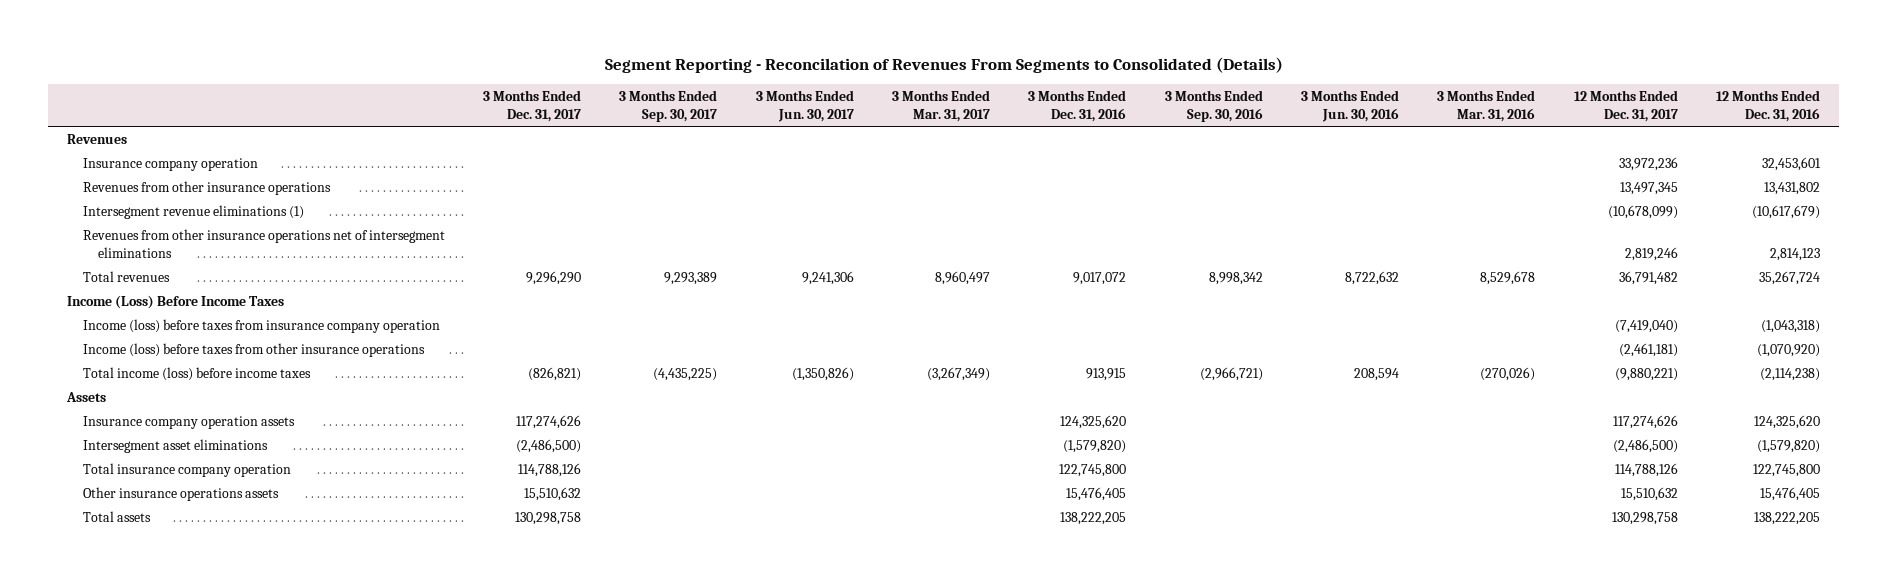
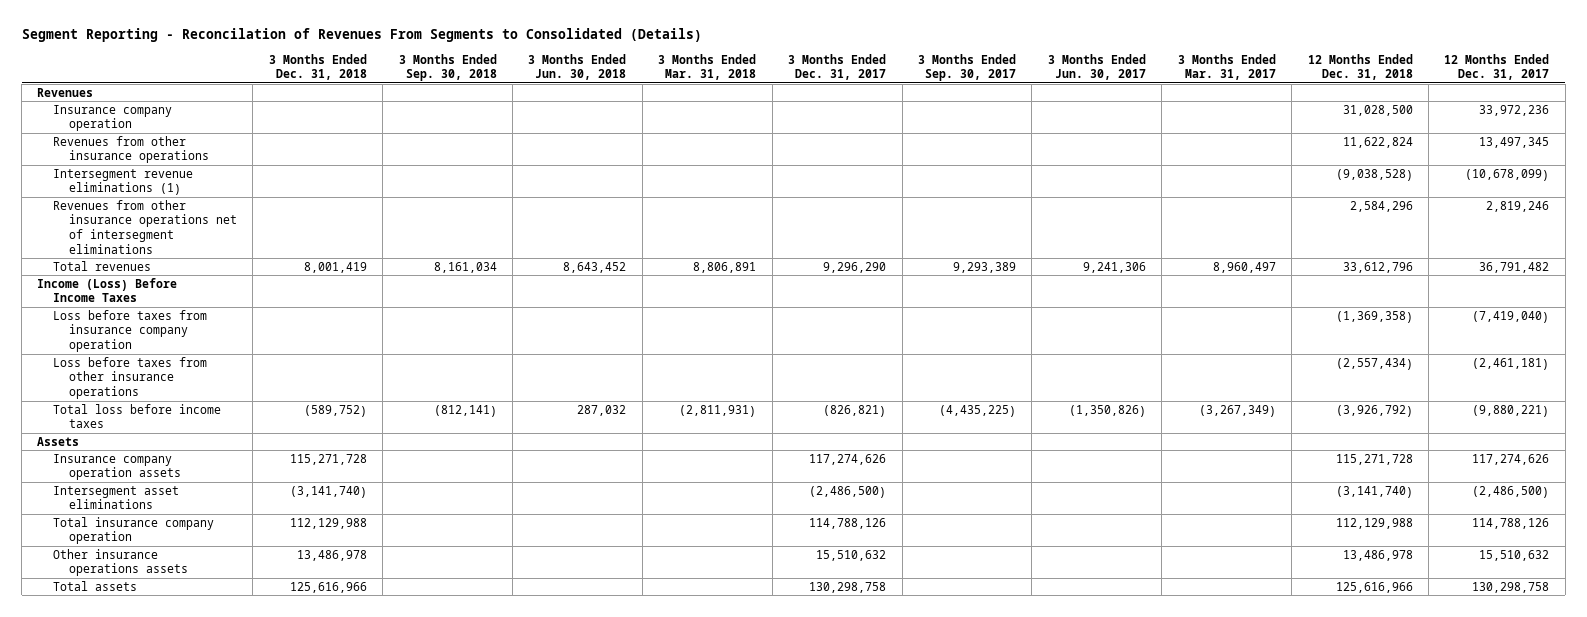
- | 3 Months Ended Dec. 31, 2017 | 3 Months Ended Sep. 30, 2017 | 3 Months Ended Jun. 30, 2017 | 3 Months Ended Mar. 31, 2017 | 3 Months Ended Dec. 31, 2016 | 3 Months Ended Sep. 30, 2016 | 3 Months Ended Jun. 30, 2016 | 3 Months Ended Mar. 31, 2016 | 12 Months Ended Dec. 31, 2017 | 12 Months Ended Dec. 31, 2016
+ | 3 Months Ended Dec. 31, 2018 | 3 Months Ended Sep. 30, 2018 | 3 Months Ended Jun. 30, 2018 | 3 Months Ended Mar. 31, 2018 | 3 Months Ended Dec. 31, 2017 | 3 Months Ended Sep. 30, 2017 | 3 Months Ended Jun. 30, 2017 | 3 Months Ended Mar. 31, 2017 | 12 Months Ended Dec. 31, 2018 | 12 Months Ended Dec. 31, 2017
- Income (loss) before taxes from insurance company operation | | | | | | | | | (7,419,040) | (1,043,318)
- Income (loss) before taxes from other insurance operations | | | | | | | | | (2,461,181) | (1,070,920)
- Total income (loss) before income taxes | (826,821) | (4,435,225) | (1,350,826) | (3,267,349) | 913,915 | (2,966,721) | 208,594 | (270,026) | (9,880,221) | (2,114,238)
+ Loss before taxes from insurance company operation | | | | | | | | | (1,369,358) | (7,419,040)
+ Loss before taxes from other insurance operations | | | | | | | | | (2,557,434) | (2,461,181)
+ Total loss before income taxes | (589,752) | (812,141) | 287,032 | (2,811,931) | (826,821) | (4,435,225) | (1,350,826) | (3,267,349) | (3,926,792) | (9,880,221)

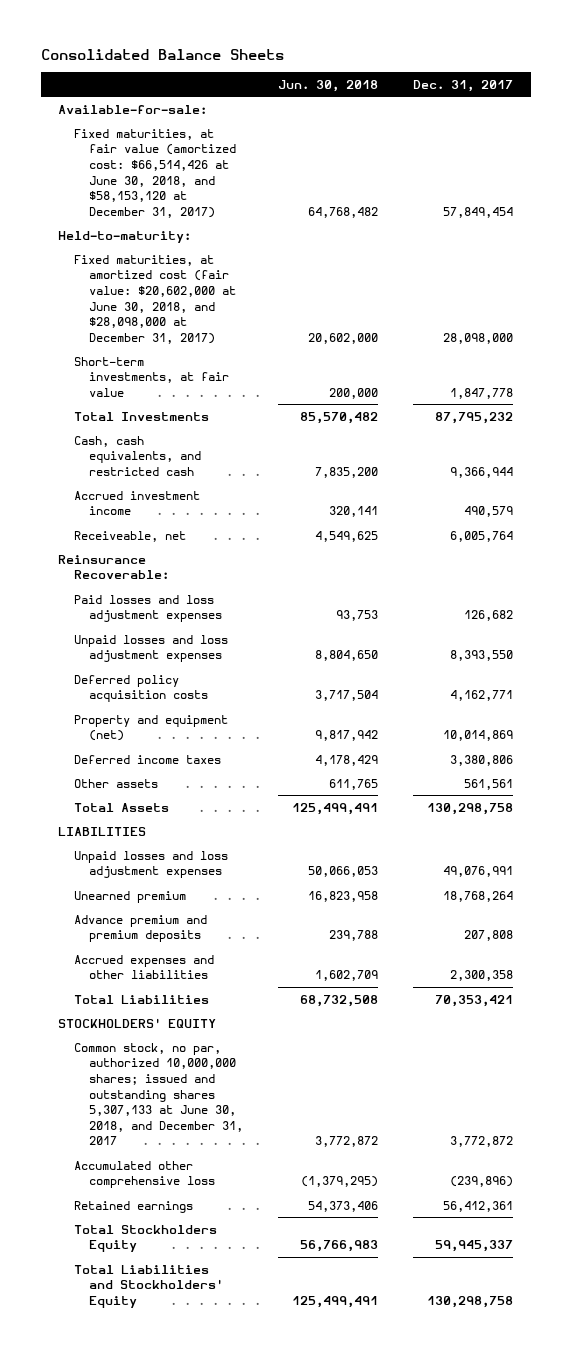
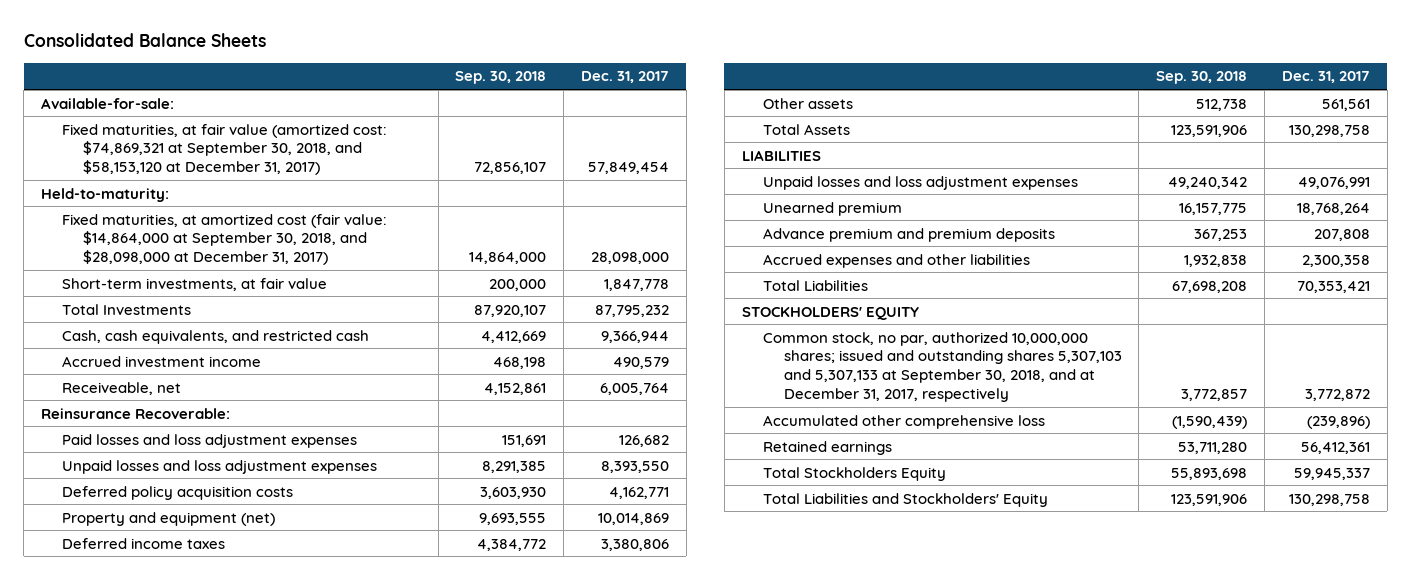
- | Jun. 30, 2018 | Dec. 31, 2017
+ | Sep. 30, 2018 | Dec. 31, 2017
- Fixed maturities, at fair value (amortized cost: $66,514,426 at June 30, 2018, and $58,153,120 at December 31, 2017) | 64,768,482 | 57,849,454
+ Fixed maturities, at fair value (amortized cost: $74,869,321 at September 30, 2018, and $58,153,120 at December 31, 2017) | 72,856,107 | 57,849,454
- Fixed maturities, at amortized cost (fair value: $20,602,000 at June 30, 2018, and $28,098,000 at December 31, 2017) | 20,602,000 | 28,098,000
+ Fixed maturities, at amortized cost (fair value: $14,864,000 at September 30, 2018, and $28,098,000 at December 31, 2017) | 14,864,000 | 28,098,000
- Common stock, no par, authorized 10,000,000 shares; issued and outstanding shares 5,307,133 at June 30, 2018, and December 31, 2017 | 3,772,872 | 3,772,872
+ Common stock, no par, authorized 10,000,000 shares; issued and outstanding shares 5,307,103 and 5,307,133 at September 30, 2018, and at December 31, 2017, respectively | 3,772,857 | 3,772,872

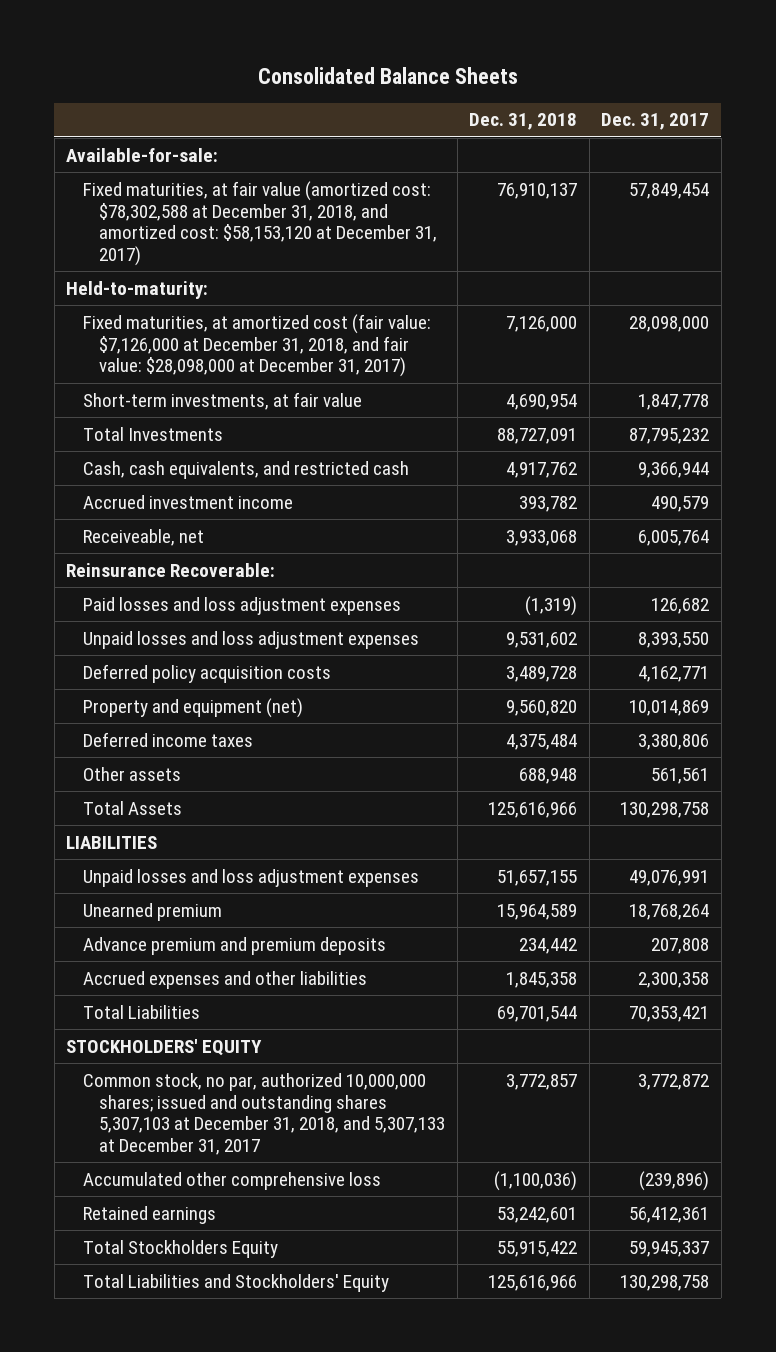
- | Sep. 30, 2018 | Dec. 31, 2017
+ | Dec. 31, 2018 | Dec. 31, 2017
- Fixed maturities, at fair value (amortized cost: $74,869,321 at September 30, 2018, and $58,153,120 at December 31, 2017) | 72,856,107 | 57,849,454
+ Fixed maturities, at fair value (amortized cost: $78,302,588 at December 31, 2018, and amortized cost: $58,153,120 at December 31, 2017) | 76,910,137 | 57,849,454
- Fixed maturities, at amortized cost (fair value: $14,864,000 at September 30, 2018, and $28,098,000 at December 31, 2017) | 14,864,000 | 28,098,000
+ Fixed maturities, at amortized cost (fair value: $7,126,000 at December 31, 2018, and fair value: $28,098,000 at December 31, 2017) | 7,126,000 | 28,098,000
- Common stock, no par, authorized 10,000,000 shares; issued and outstanding shares 5,307,103 and 5,307,133 at September 30, 2018, and at December 31, 2017, respectively | 3,772,857 | 3,772,872
+ Common stock, no par, authorized 10,000,000 shares; issued and outstanding shares 5,307,103 at December 31, 2018, and 5,307,133 at December 31, 2017 | 3,772,857 | 3,772,872

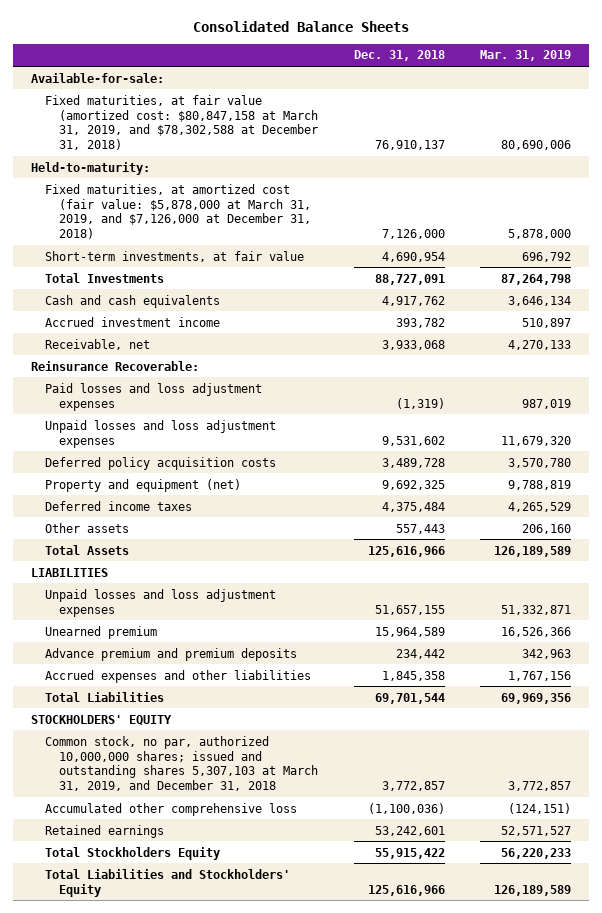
- | Dec. 31, 2018 | Dec. 31, 2017
+ | Dec. 31, 2018 | Mar. 31, 2019
- Fixed maturities, at fair value (amortized cost: $78,302,588 at December 31, 2018, and amortized cost: $58,153,120 at December 31, 2017) | 76,910,137 | 57,849,454
+ Fixed maturities, at fair value (amortized cost: $80,847,158 at March 31, 2019, and $78,302,588 at December 31, 2018) | 76,910,137 | 80,690,006
- Fixed maturities, at amortized cost (fair value: $7,126,000 at December 31, 2018, and fair value: $28,098,000 at December 31, 2017) | 7,126,000 | 28,098,000
+ Fixed maturities, at amortized cost (fair value: $5,878,000 at March 31, 2019, and $7,126,000 at December 31, 2018) | 7,126,000 | 5,878,000
- Cash, cash equivalents, and restricted cash | 4,917,762 | 9,366,944
+ Cash and cash equivalents | 4,917,762 | 3,646,134
- Receiveable, net | 3,933,068 | 6,005,764
+ Receivable, net | 3,933,068 | 4,270,133
- Property and equipment (net) | 9,560,820 | 10,014,869
+ Property and equipment (net) | 9,692,325 | 9,788,819
- Other assets | 688,948 | 561,561
+ Other assets | 557,443 | 206,160
- Common stock, no par, authorized 10,000,000 shares; issued and outstanding shares 5,307,103 at December 31, 2018, and 5,307,133 at December 31, 2017 | 3,772,857 | 3,772,872
+ Common stock, no par, authorized 10,000,000 shares; issued and outstanding shares 5,307,103 at March 31, 2019, and December 31, 2018 | 3,772,857 | 3,772,857

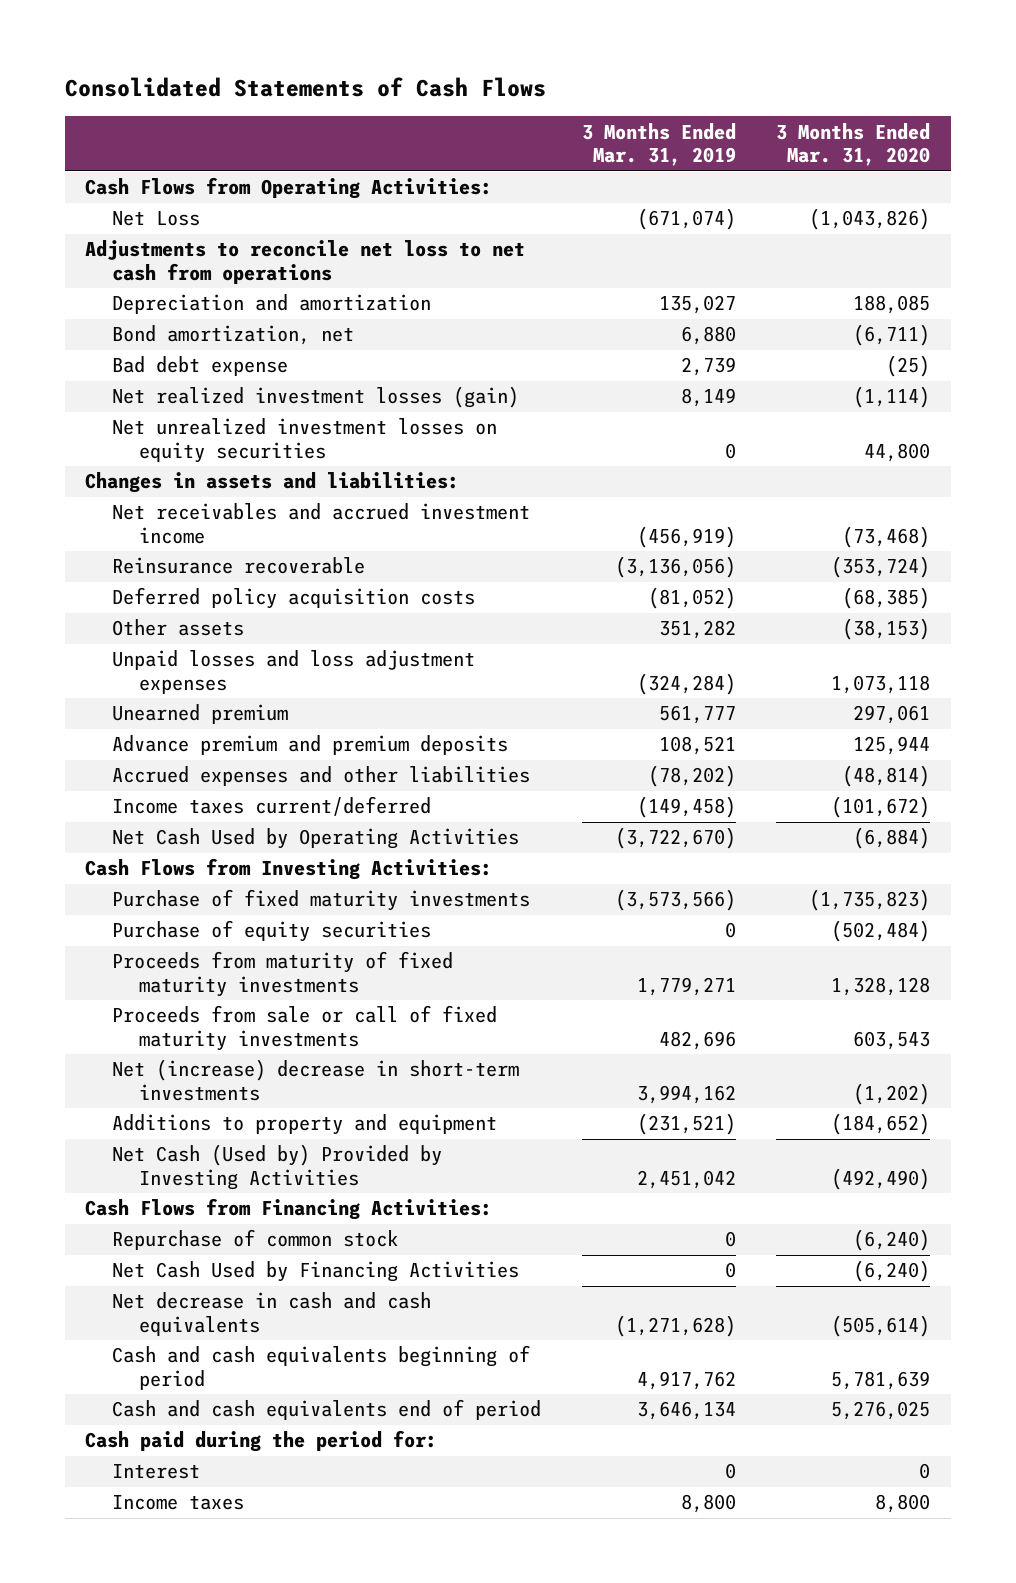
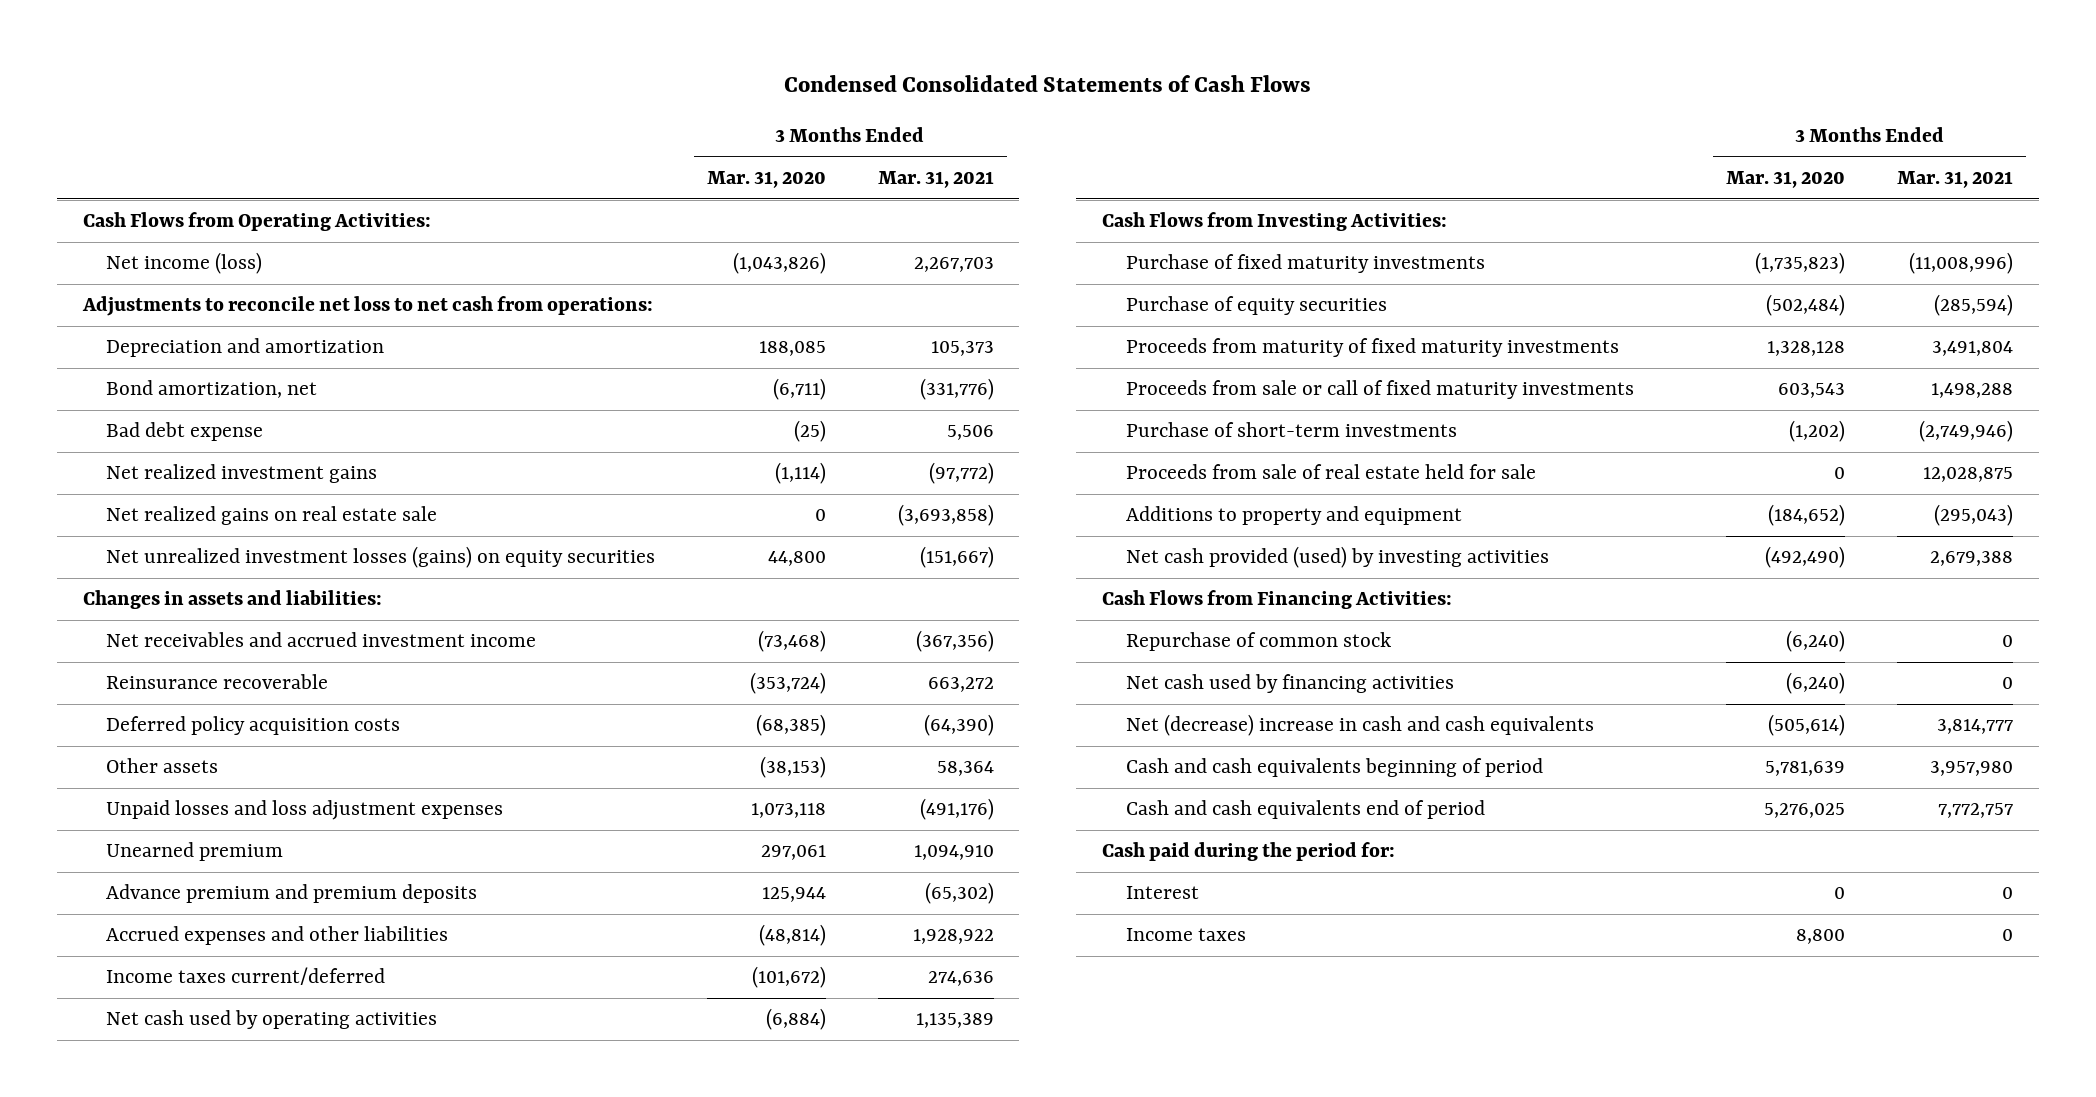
- Consolidated Statements of Cash Flows
+ Condensed Consolidated Statements of Cash Flows
- | 3 Months Ended Mar. 31, 2019 | 3 Months Ended Mar. 31, 2020
+ | 3 Months Ended Mar. 31, 2020 | 3 Months Ended Mar. 31, 2021
- Net Loss | (671,074) | (1,043,826)
- Adjustments to reconcile net loss to net cash from operations
+ Net income (loss) | (1,043,826) | 2,267,703
+ Adjustments to reconcile net loss to net cash from operations:
- Net realized investment losses (gain) | 8,149 | (1,114)
- Net unrealized investment losses on equity securities | 0 | 44,800
+ Net realized investment gains | (1,114) | (97,772)
+ Net realized gains on real estate sale | 0 | (3,693,858)
+ Net unrealized investment losses (gains) on equity securities | 44,800 | (151,667)
- Net Cash Used by Operating Activities | (3,722,670) | (6,884)
+ Net cash used by operating activities | (6,884) | 1,135,389
- Net (increase) decrease in short-term investments | 3,994,162 | (1,202)
+ Purchase of short-term investments | (1,202) | (2,749,946)
+ Proceeds from sale of real estate held for sale | 0 | 12,028,875
- Net Cash (Used by) Provided by Investing Activities | 2,451,042 | (492,490)
+ Net cash provided (used) by investing activities | (492,490) | 2,679,388
- Net Cash Used by Financing Activities | 0 | (6,240)
- Net decrease in cash and cash equivalents | (1,271,628) | (505,614)
+ Net cash used by financing activities | (6,240) | 0
+ Net (decrease) increase in cash and cash equivalents | (505,614) | 3,814,777

